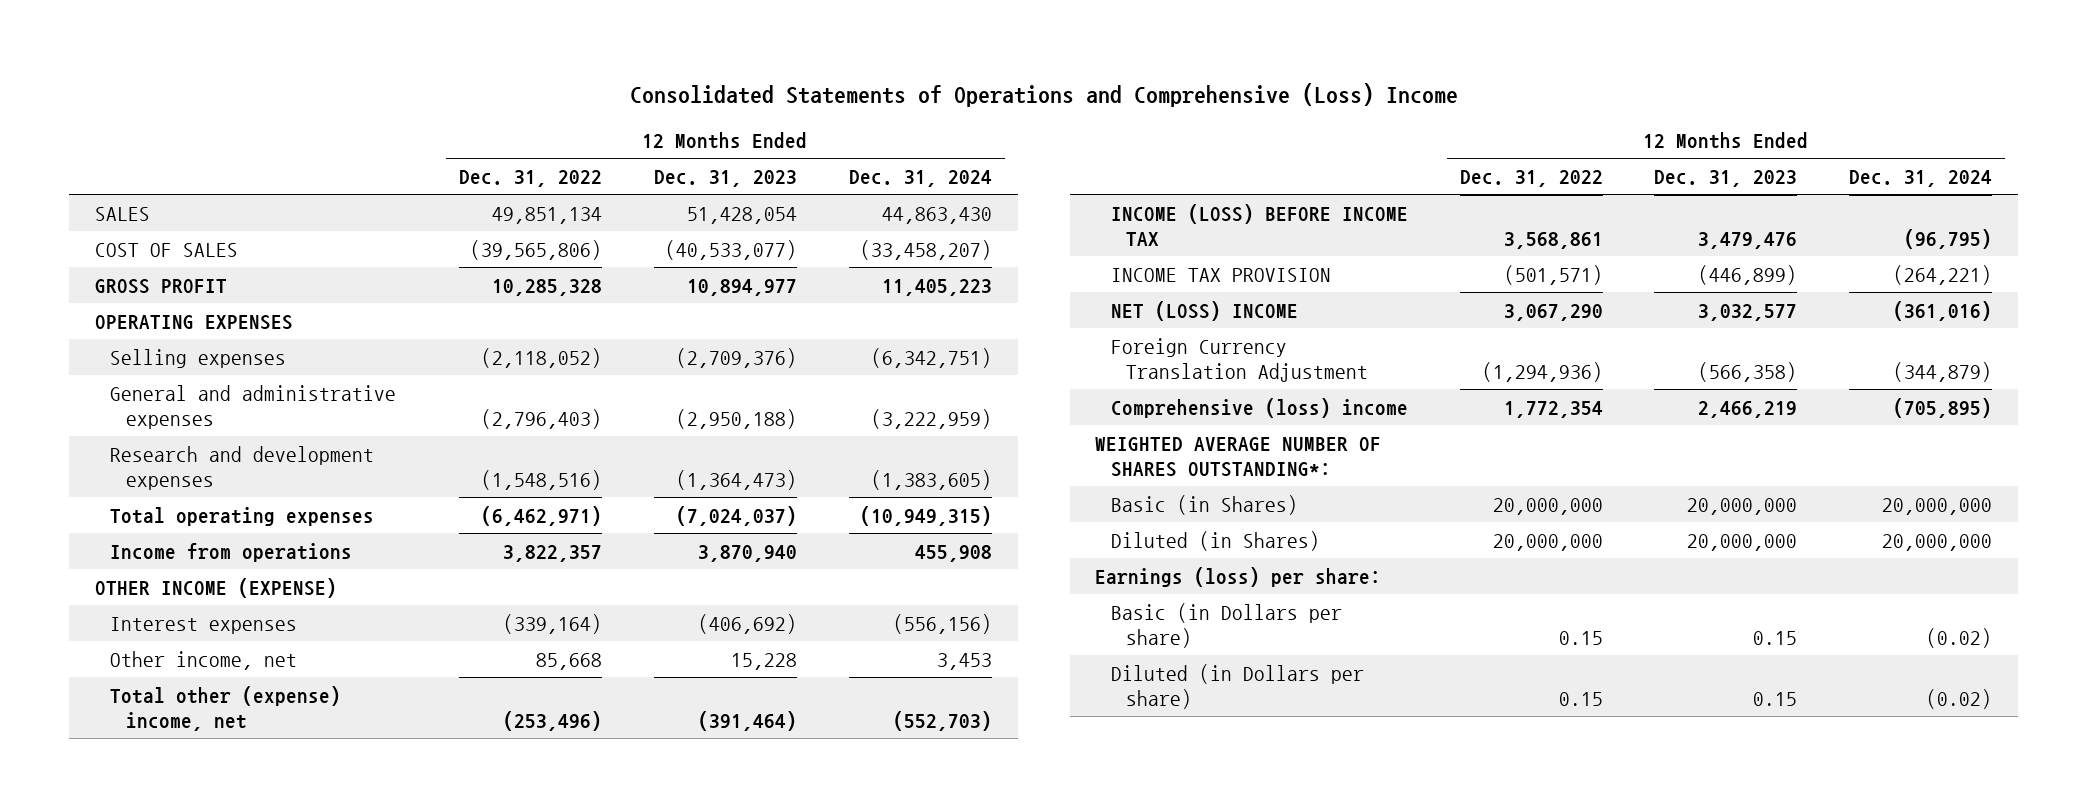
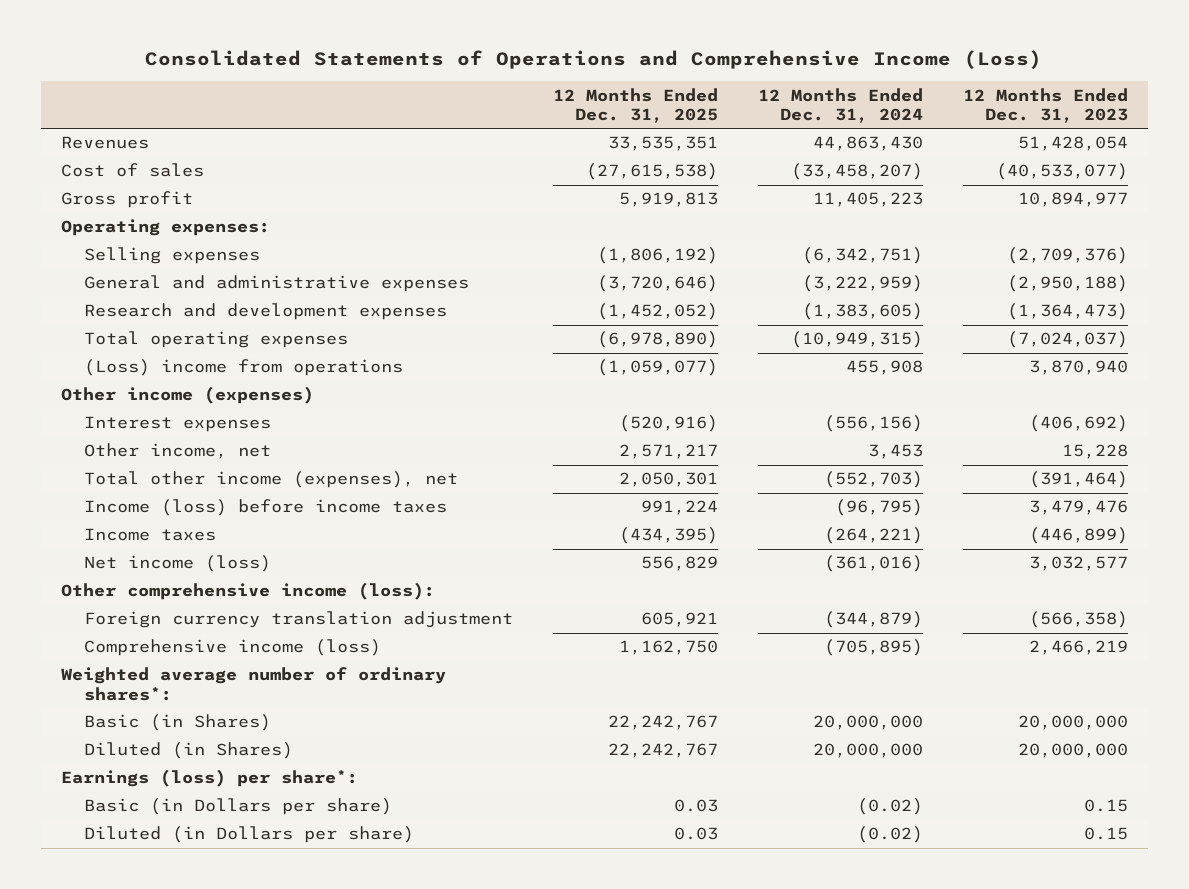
- Consolidated Statements of Operations and Comprehensive (Loss) Income
+ Consolidated Statements of Operations and Comprehensive Income (Loss)
- | 12 Months Ended Dec. 31, 2022 | 12 Months Ended Dec. 31, 2023 | 12 Months Ended Dec. 31, 2024
+ | 12 Months Ended Dec. 31, 2025 | 12 Months Ended Dec. 31, 2024 | 12 Months Ended Dec. 31, 2023
- SALES | 49,851,134 | 51,428,054 | 44,863,430
- COST OF SALES | (39,565,806) | (40,533,077) | (33,458,207)
- GROSS PROFIT | 10,285,328 | 10,894,977 | 11,405,223
- OPERATING EXPENSES
+ Revenues | 33,535,351 | 44,863,430 | 51,428,054
+ Cost of sales | (27,615,538) | (33,458,207) | (40,533,077)
+ Gross profit | 5,919,813 | 11,405,223 | 10,894,977
+ Operating expenses:
- Income from operations | 3,822,357 | 3,870,940 | 455,908
- OTHER INCOME (EXPENSE)
+ (Loss) income from operations | (1,059,077) | 455,908 | 3,870,940
+ Other income (expenses)
- Total other (expense) income, net | (253,496) | (391,464) | (552,703)
- INCOME (LOSS) BEFORE INCOME TAX | 3,568,861 | 3,479,476 | (96,795)
- INCOME TAX PROVISION | (501,571) | (446,899) | (264,221)
- NET (LOSS) INCOME | 3,067,290 | 3,032,577 | (361,016)
- Foreign Currency Translation Adjustment | (1,294,936) | (566,358) | (344,879)
- Comprehensive (loss) income | 1,772,354 | 2,466,219 | (705,895)
- WEIGHTED AVERAGE NUMBER OF SHARES OUTSTANDING*:
+ Total other income (expenses), net | 2,050,301 | (552,703) | (391,464)
+ Income (loss) before income taxes | 991,224 | (96,795) | 3,479,476
+ Income taxes | (434,395) | (264,221) | (446,899)
+ Net income (loss) | 556,829 | (361,016) | 3,032,577
+ Other comprehensive income (loss):
+ Foreign currency translation adjustment | 605,921 | (344,879) | (566,358)
+ Comprehensive income (loss) | 1,162,750 | (705,895) | 2,466,219
+ Weighted average number of ordinary shares*:
- Earnings (loss) per share:
+ Earnings (loss) per share*:

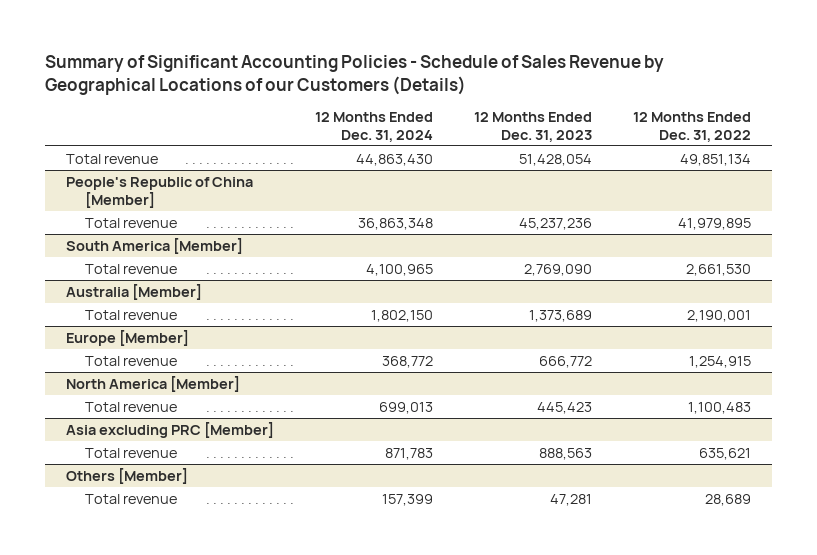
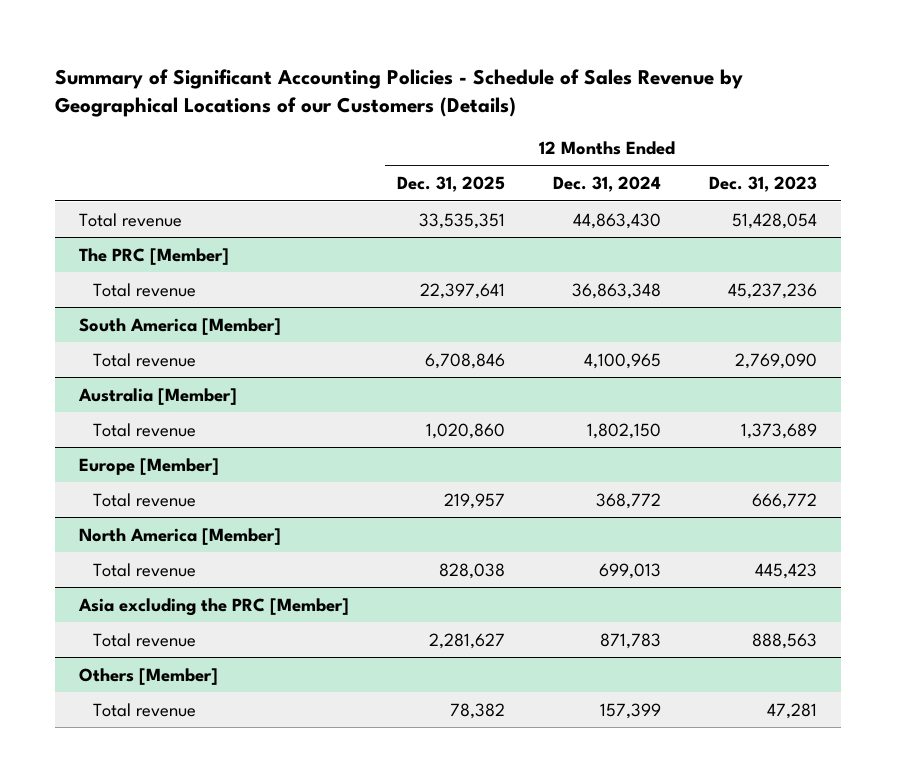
- | 12 Months Ended Dec. 31, 2024 | 12 Months Ended Dec. 31, 2023 | 12 Months Ended Dec. 31, 2022
+ | 12 Months Ended Dec. 31, 2025 | 12 Months Ended Dec. 31, 2024 | 12 Months Ended Dec. 31, 2023
- People's Republic of China [Member]
+ The PRC [Member]
- Asia excluding PRC [Member]
+ Asia excluding the PRC [Member]

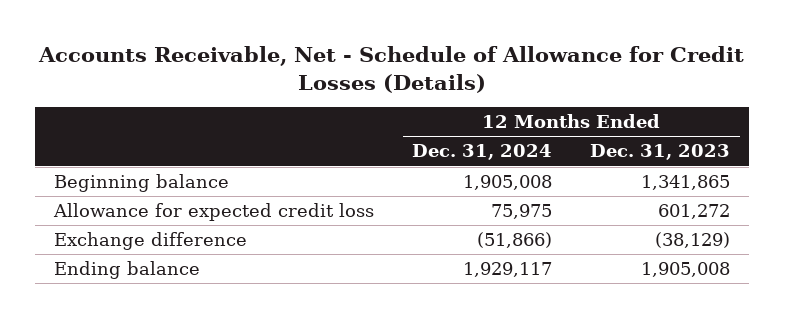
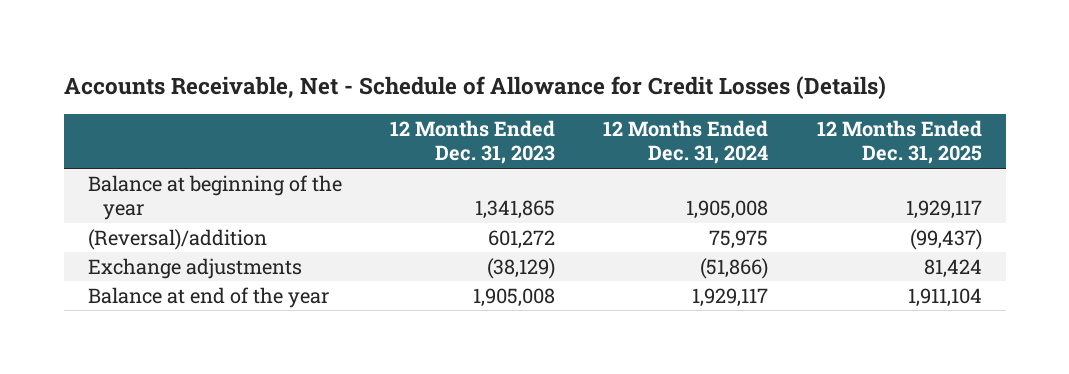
- | 12 Months Ended Dec. 31, 2024 | 12 Months Ended Dec. 31, 2023
+ | 12 Months Ended Dec. 31, 2023 | 12 Months Ended Dec. 31, 2024 | 12 Months Ended Dec. 31, 2025
- Beginning balance | 1,905,008 | 1,341,865
- Allowance for expected credit loss | 75,975 | 601,272
- Exchange difference | (51,866) | (38,129)
- Ending balance | 1,929,117 | 1,905,008
+ Balance at beginning of the year | 1,341,865 | 1,905,008 | 1,929,117
+ (Reversal)/addition | 601,272 | 75,975 | (99,437)
+ Exchange adjustments | (38,129) | (51,866) | 81,424
+ Balance at end of the year | 1,905,008 | 1,929,117 | 1,911,104

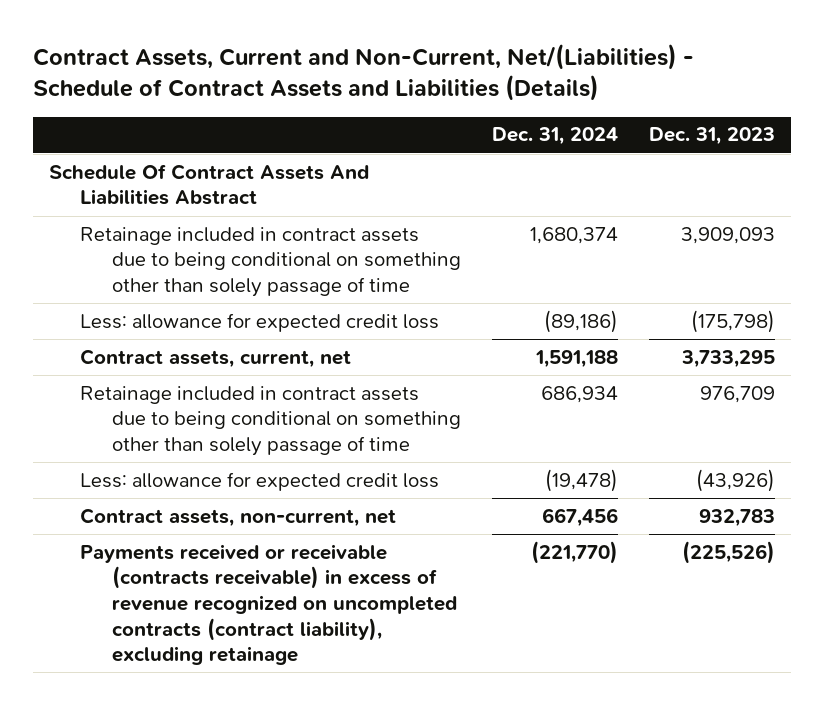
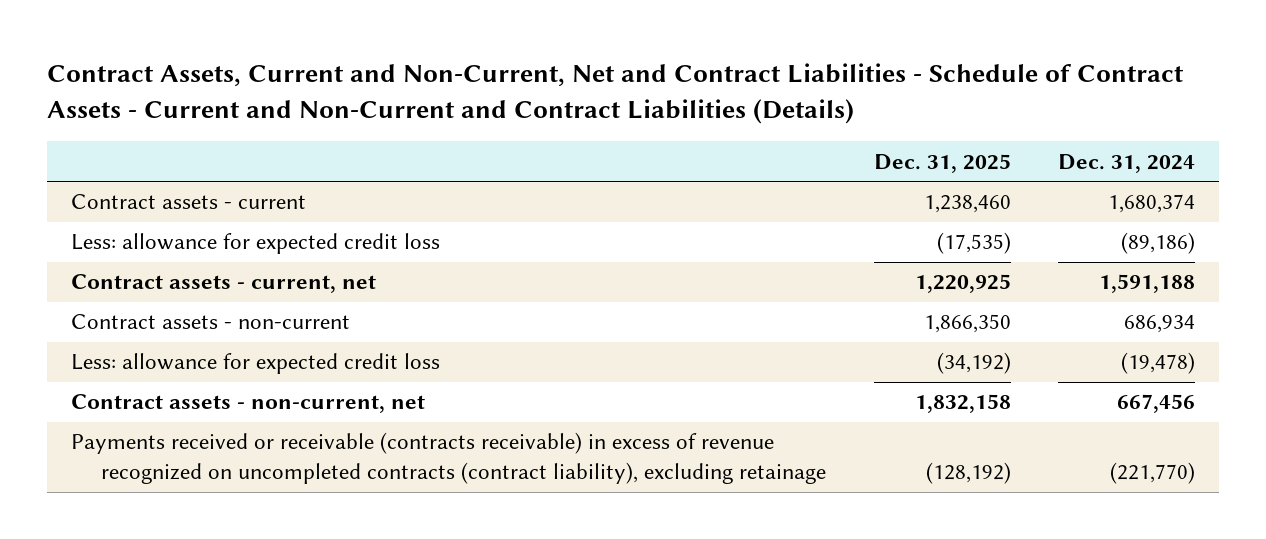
- Contract Assets, Current and Non-Current, Net/(Liabilities) - Schedule of Contract Assets and Liabilities (Details)
+ Contract Assets, Current and Non-Current, Net and Contract Liabilities - Schedule of Contract Assets - Current and Non-Current and Contract Liabilities (Details)
- | Dec. 31, 2024 | Dec. 31, 2023
+ | Dec. 31, 2025 | Dec. 31, 2024
- Schedule Of Contract Assets And Liabilities Abstract
- Retainage included in contract assets due to being conditional on something other than solely passage of time | 1,680,374 | 3,909,093
+ Contract assets - current | 1,238,460 | 1,680,374
- Contract assets, current, net | 1,591,188 | 3,733,295
- Retainage included in contract assets due to being conditional on something other than solely passage of time | 686,934 | 976,709
+ Contract assets - current, net | 1,220,925 | 1,591,188
+ Contract assets - non-current | 1,866,350 | 686,934
- Contract assets, non-current, net | 667,456 | 932,783
+ Contract assets - non-current, net | 1,832,158 | 667,456

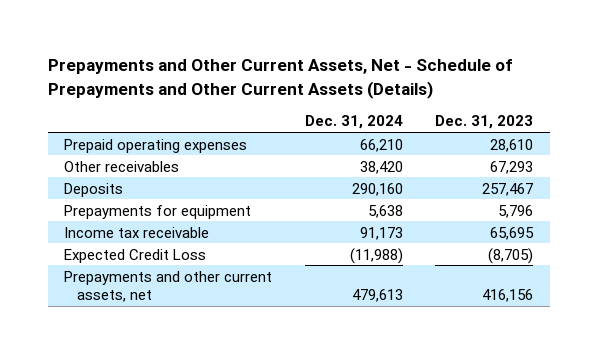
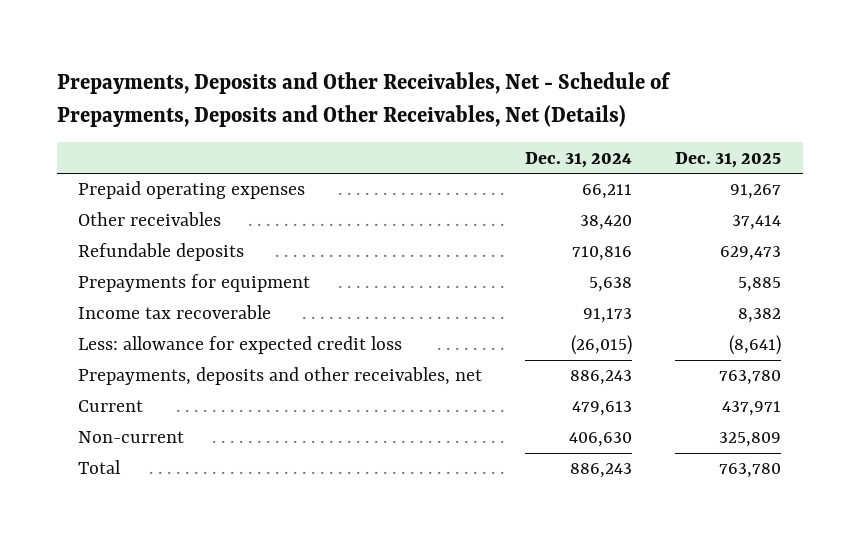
- Prepayments and Other Current Assets, Net - Schedule of Prepayments and Other Current Assets (Details)
+ Prepayments, Deposits and Other Receivables, Net - Schedule of Prepayments, Deposits and Other Receivables, Net (Details)
- | Dec. 31, 2024 | Dec. 31, 2023
+ | Dec. 31, 2024 | Dec. 31, 2025
- Prepaid operating expenses | 66,210 | 28,610
+ Prepaid operating expenses | 66,211 | 91,267
- Deposits | 290,160 | 257,467
+ Refundable deposits | 710,816 | 629,473
- Income tax receivable | 91,173 | 65,695
- Expected Credit Loss | (11,988) | (8,705)
- Prepayments and other current assets, net | 479,613 | 416,156
+ Income tax recoverable | 91,173 | 8,382
+ Less: allowance for expected credit loss | (26,015) | (8,641)
+ Prepayments, deposits and other receivables, net | 886,243 | 763,780
+ Current | 479,613 | 437,971
+ Non-current | 406,630 | 325,809
+ Total | 886,243 | 763,780

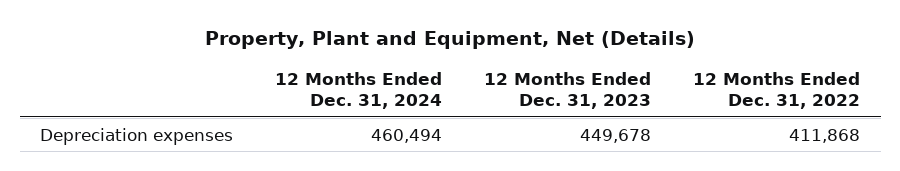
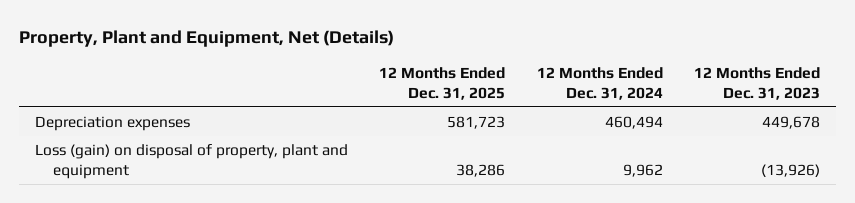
- | 12 Months Ended Dec. 31, 2024 | 12 Months Ended Dec. 31, 2023 | 12 Months Ended Dec. 31, 2022
+ | 12 Months Ended Dec. 31, 2025 | 12 Months Ended Dec. 31, 2024 | 12 Months Ended Dec. 31, 2023
+ Loss (gain) on disposal of property, plant and equipment | 38,286 | 9,962 | (13,926)

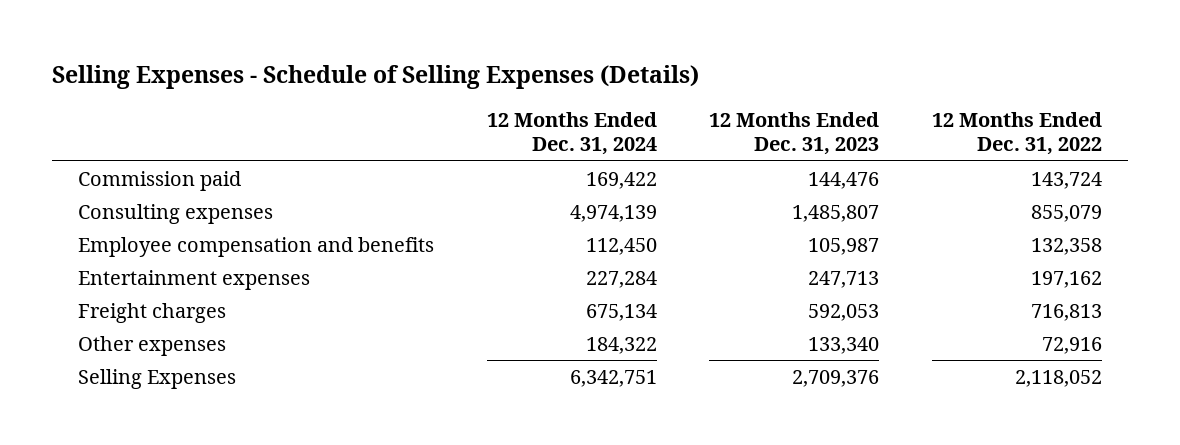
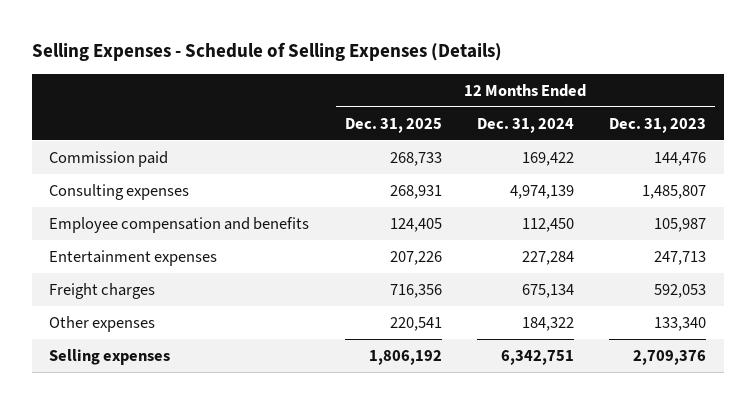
- | 12 Months Ended Dec. 31, 2024 | 12 Months Ended Dec. 31, 2023 | 12 Months Ended Dec. 31, 2022
+ | 12 Months Ended Dec. 31, 2025 | 12 Months Ended Dec. 31, 2024 | 12 Months Ended Dec. 31, 2023
- Selling Expenses | 6,342,751 | 2,709,376 | 2,118,052
+ Selling expenses | 1,806,192 | 6,342,751 | 2,709,376

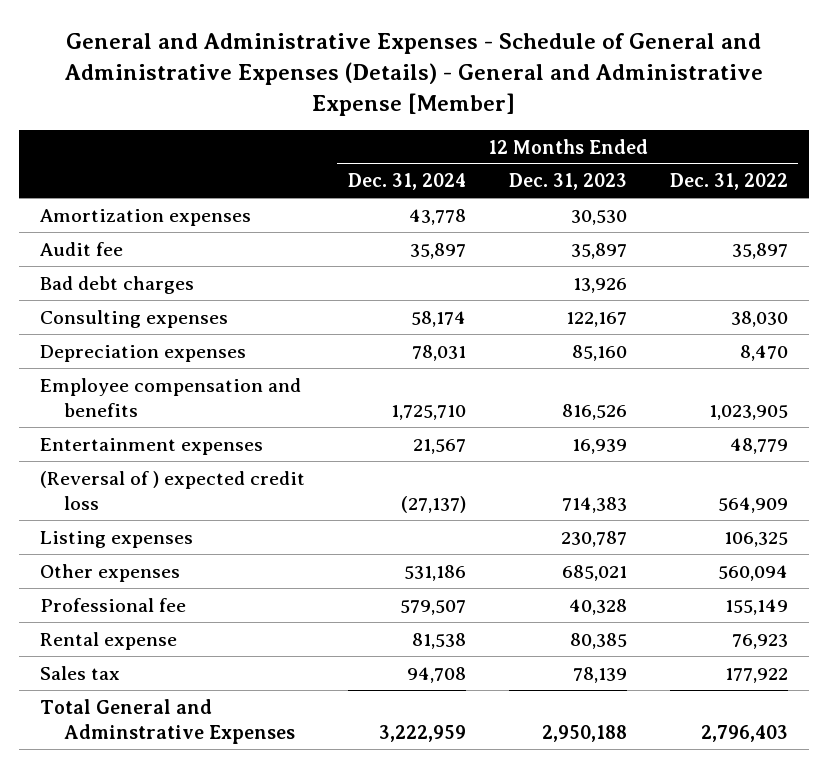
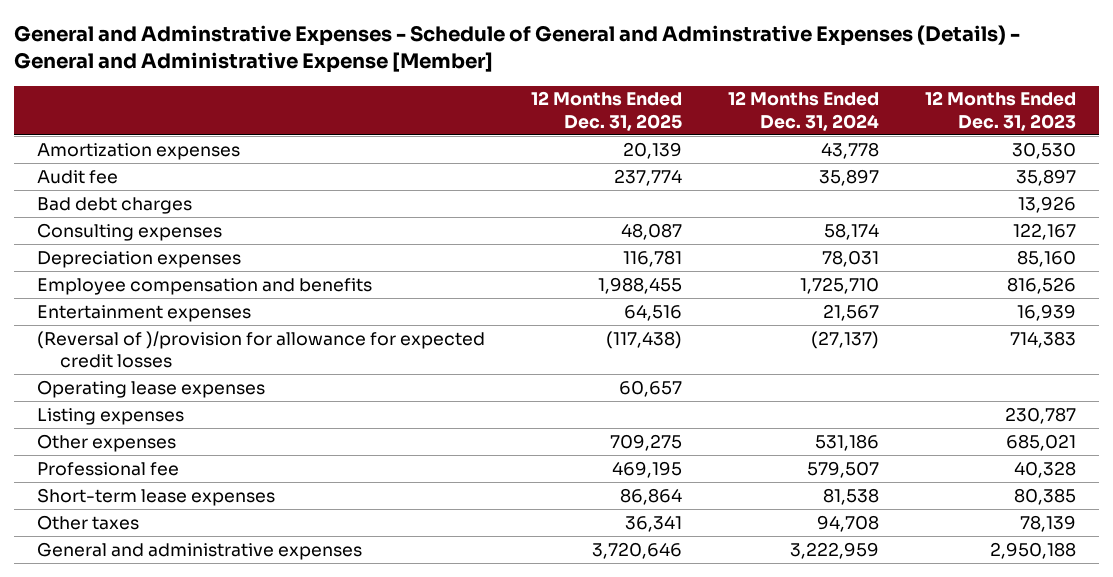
- General and Administrative Expenses - Schedule of General and Administrative Expenses (Details) - General and Administrative Expense [Member]
+ General and Adminstrative Expenses - Schedule of General and Adminstrative Expenses (Details) - General and Administrative Expense [Member]
- | 12 Months Ended Dec. 31, 2024 | 12 Months Ended Dec. 31, 2023 | 12 Months Ended Dec. 31, 2022
+ | 12 Months Ended Dec. 31, 2025 | 12 Months Ended Dec. 31, 2024 | 12 Months Ended Dec. 31, 2023
- (Reversal of ) expected credit loss | (27,137) | 714,383 | 564,909
+ (Reversal of )/provision for allowance for expected credit losses | (117,438) | (27,137) | 714,383
+ Operating lease expenses | 60,657 | |
- Rental expense | 81,538 | 80,385 | 76,923
- Sales tax | 94,708 | 78,139 | 177,922
- Total General and Adminstrative Expenses | 3,222,959 | 2,950,188 | 2,796,403
+ Short-term lease expenses | 86,864 | 81,538 | 80,385
+ Other taxes | 36,341 | 94,708 | 78,139
+ General and administrative expenses | 3,720,646 | 3,222,959 | 2,950,188

